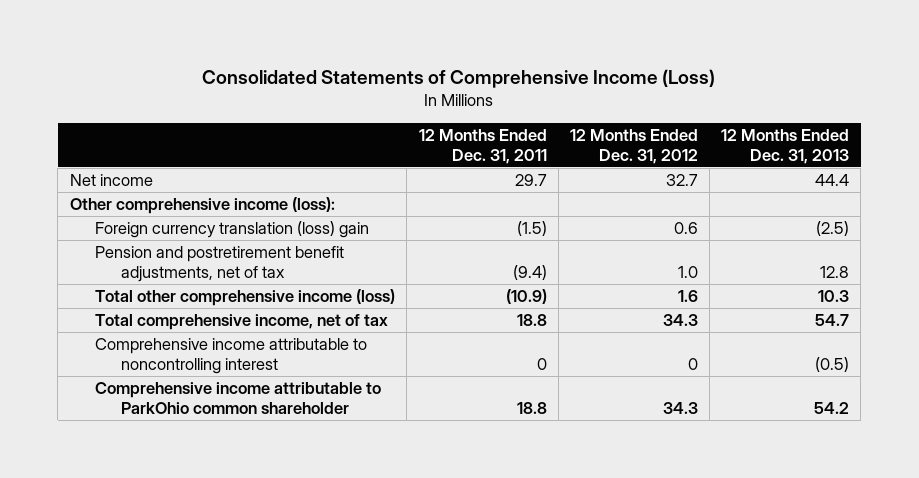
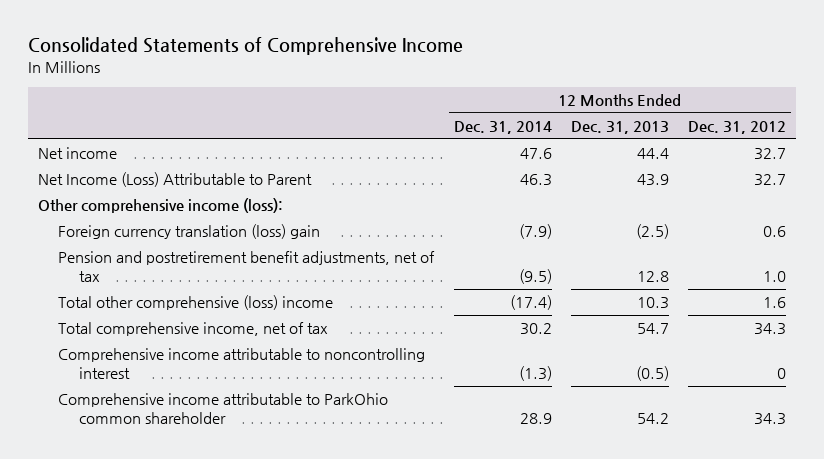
- Consolidated Statements of Comprehensive Income (Loss)
+ Consolidated Statements of Comprehensive Income
- | 12 Months Ended Dec. 31, 2011 | 12 Months Ended Dec. 31, 2012 | 12 Months Ended Dec. 31, 2013
+ | 12 Months Ended Dec. 31, 2014 | 12 Months Ended Dec. 31, 2013 | 12 Months Ended Dec. 31, 2012
+ Net Income (Loss) Attributable to Parent | 46.3 | 43.9 | 32.7
- Total other comprehensive income (loss) | (10.9) | 1.6 | 10.3
+ Total other comprehensive (loss) income | (17.4) | 10.3 | 1.6

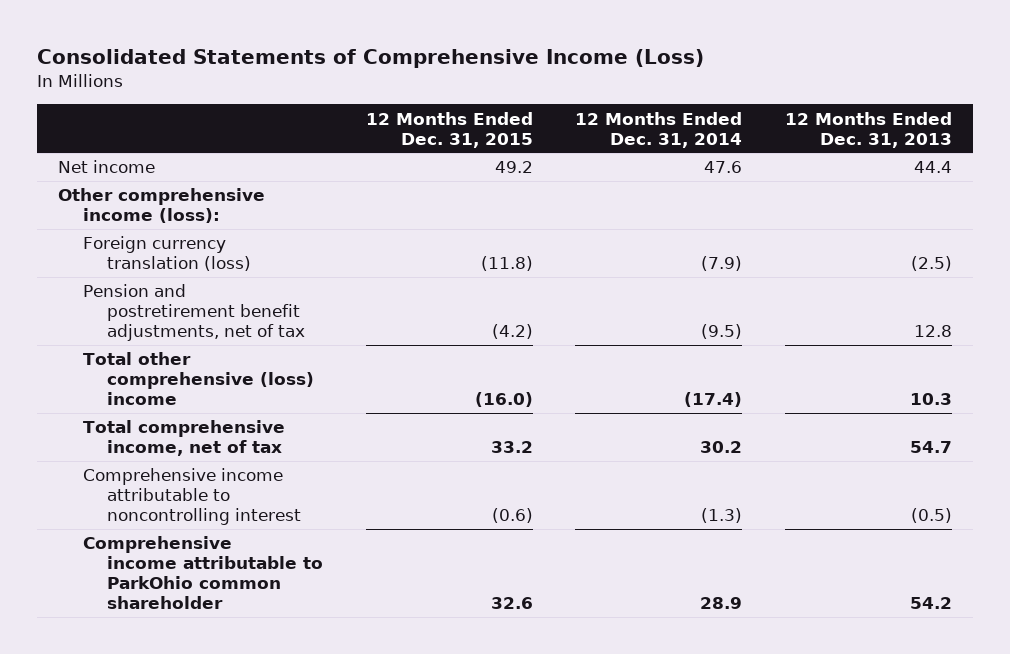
- Consolidated Statements of Comprehensive Income
+ Consolidated Statements of Comprehensive Income (Loss)
- | 12 Months Ended Dec. 31, 2014 | 12 Months Ended Dec. 31, 2013 | 12 Months Ended Dec. 31, 2012
+ | 12 Months Ended Dec. 31, 2015 | 12 Months Ended Dec. 31, 2014 | 12 Months Ended Dec. 31, 2013
- Net Income (Loss) Attributable to Parent | 46.3 | 43.9 | 32.7
- Foreign currency translation (loss) gain | (7.9) | (2.5) | 0.6
+ Foreign currency translation (loss) | (11.8) | (7.9) | (2.5)

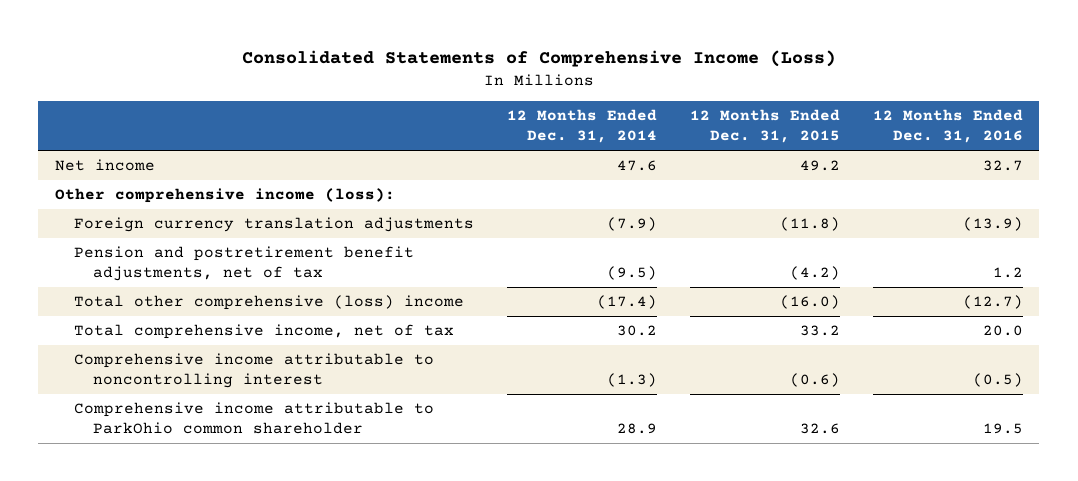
- | 12 Months Ended Dec. 31, 2015 | 12 Months Ended Dec. 31, 2014 | 12 Months Ended Dec. 31, 2013
+ | 12 Months Ended Dec. 31, 2014 | 12 Months Ended Dec. 31, 2015 | 12 Months Ended Dec. 31, 2016
- Foreign currency translation (loss) | (11.8) | (7.9) | (2.5)
+ Foreign currency translation adjustments | (7.9) | (11.8) | (13.9)

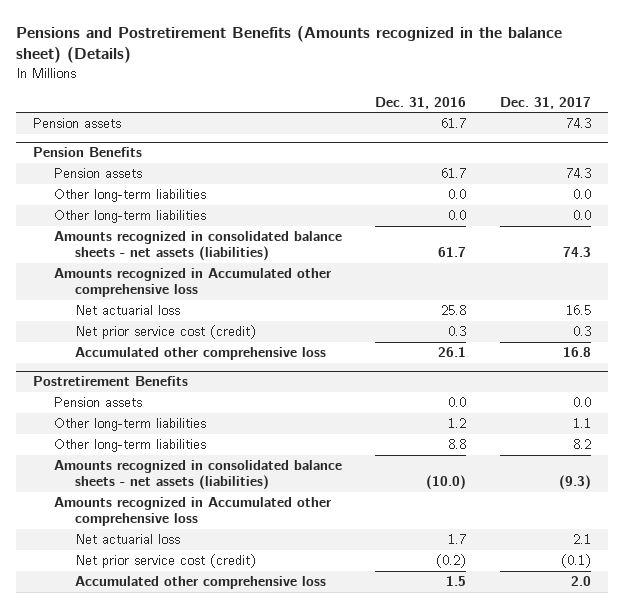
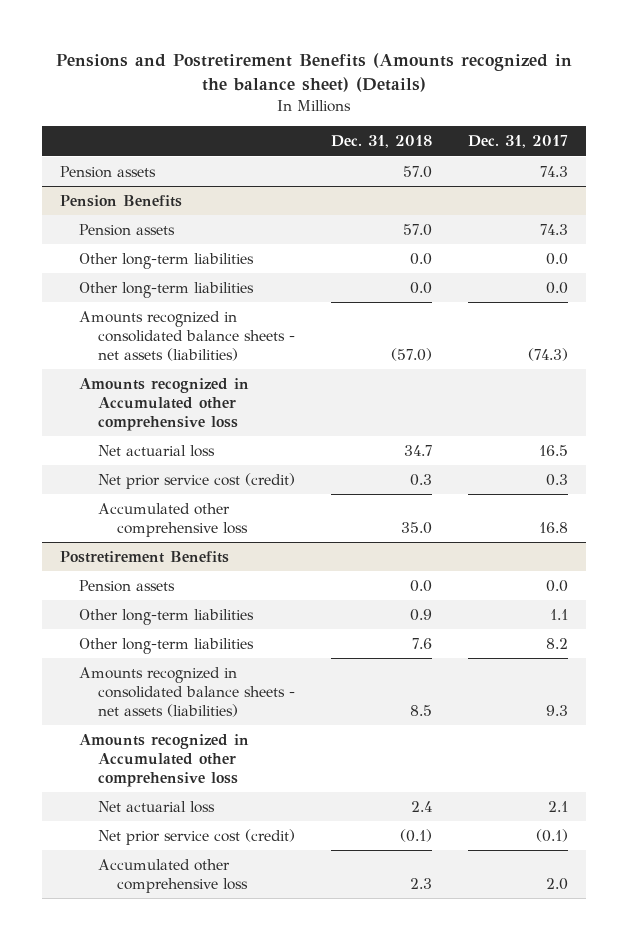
- | Dec. 31, 2016 | Dec. 31, 2017
+ | Dec. 31, 2018 | Dec. 31, 2017
@ Pension Benefits
- Amounts recognized in consolidated balance sheets - net assets (liabilities) | 61.7 | 74.3
+ Amounts recognized in consolidated balance sheets - net assets (liabilities) | (57.0) | (74.3)
@ Postretirement Benefits
- Amounts recognized in consolidated balance sheets - net assets (liabilities) | (10.0) | (9.3)
+ Amounts recognized in consolidated balance sheets - net assets (liabilities) | 8.5 | 9.3

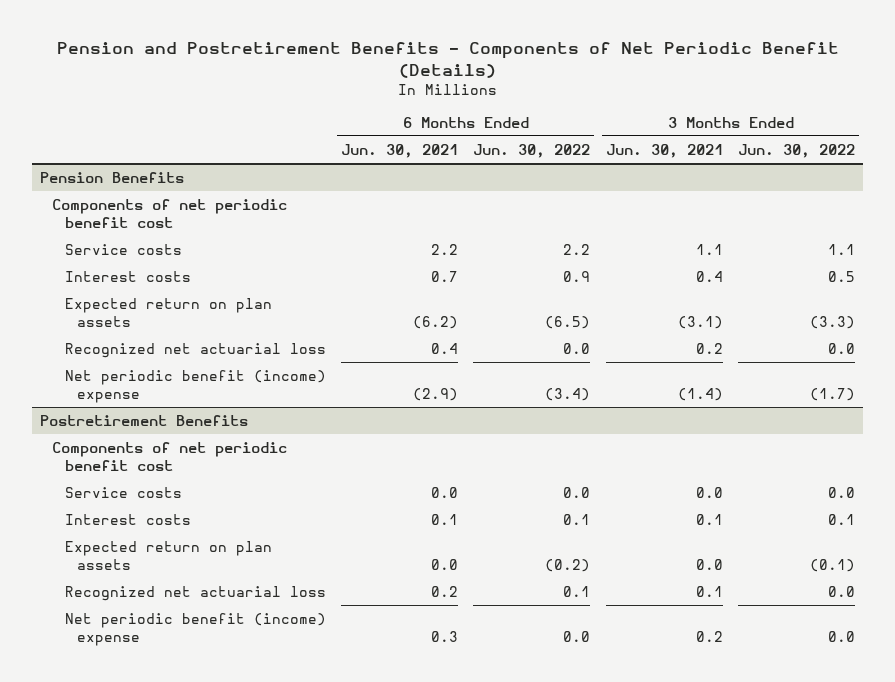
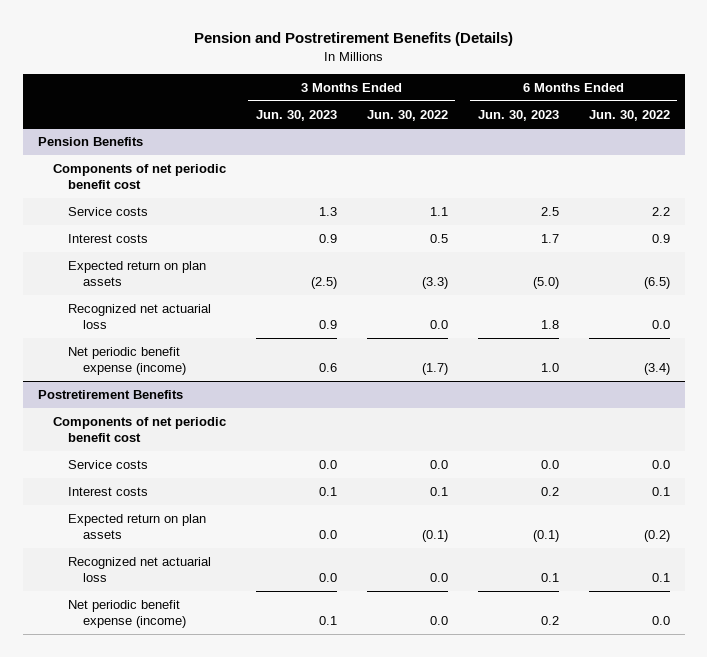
- Pension and Postretirement Benefits - Components of Net Periodic Benefit (Details)
+ Pension and Postretirement Benefits (Details)
- | 6 Months Ended Jun. 30, 2021 | 6 Months Ended Jun. 30, 2022 | 3 Months Ended Jun. 30, 2021 | 3 Months Ended Jun. 30, 2022
+ | 3 Months Ended Jun. 30, 2023 | 3 Months Ended Jun. 30, 2022 | 6 Months Ended Jun. 30, 2023 | 6 Months Ended Jun. 30, 2022
@ Pension Benefits
- Net periodic benefit (income) expense | (2.9) | (3.4) | (1.4) | (1.7)
+ Net periodic benefit expense (income) | 0.6 | (1.7) | 1.0 | (3.4)
@ Postretirement Benefits
- Net periodic benefit (income) expense | 0.3 | 0.0 | 0.2 | 0.0
+ Net periodic benefit expense (income) | 0.1 | 0.0 | 0.2 | 0.0

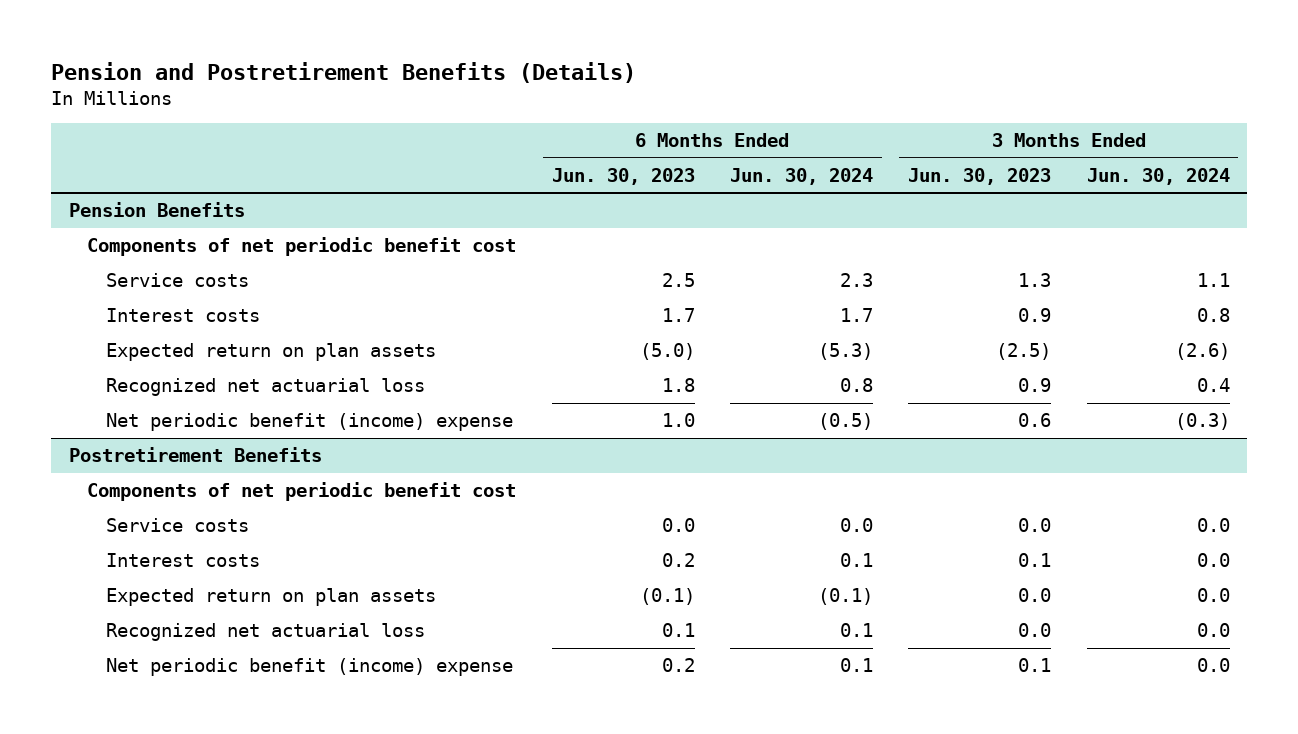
- | 3 Months Ended Jun. 30, 2023 | 3 Months Ended Jun. 30, 2022 | 6 Months Ended Jun. 30, 2023 | 6 Months Ended Jun. 30, 2022
+ | 6 Months Ended Jun. 30, 2023 | 6 Months Ended Jun. 30, 2024 | 3 Months Ended Jun. 30, 2023 | 3 Months Ended Jun. 30, 2024
@ Pension Benefits
- Net periodic benefit expense (income) | 0.6 | (1.7) | 1.0 | (3.4)
+ Net periodic benefit (income) expense | 1.0 | (0.5) | 0.6 | (0.3)
@ Postretirement Benefits
- Net periodic benefit expense (income) | 0.1 | 0.0 | 0.2 | 0.0
+ Net periodic benefit (income) expense | 0.2 | 0.1 | 0.1 | 0.0

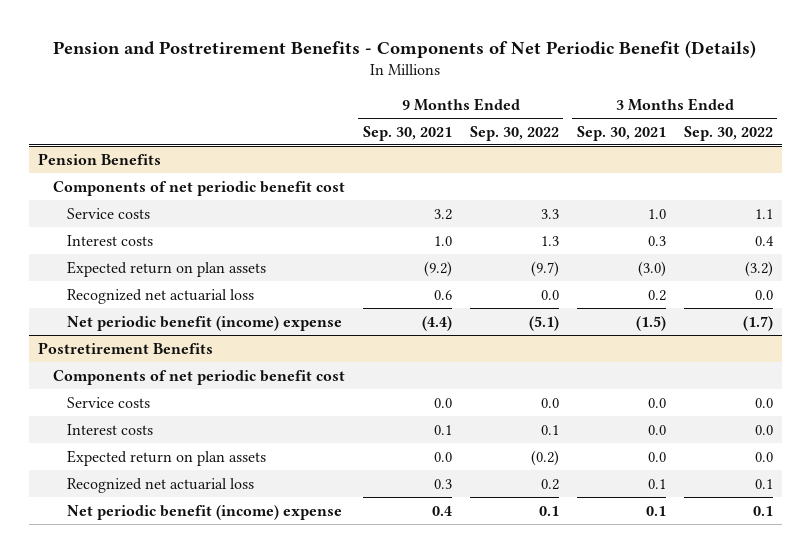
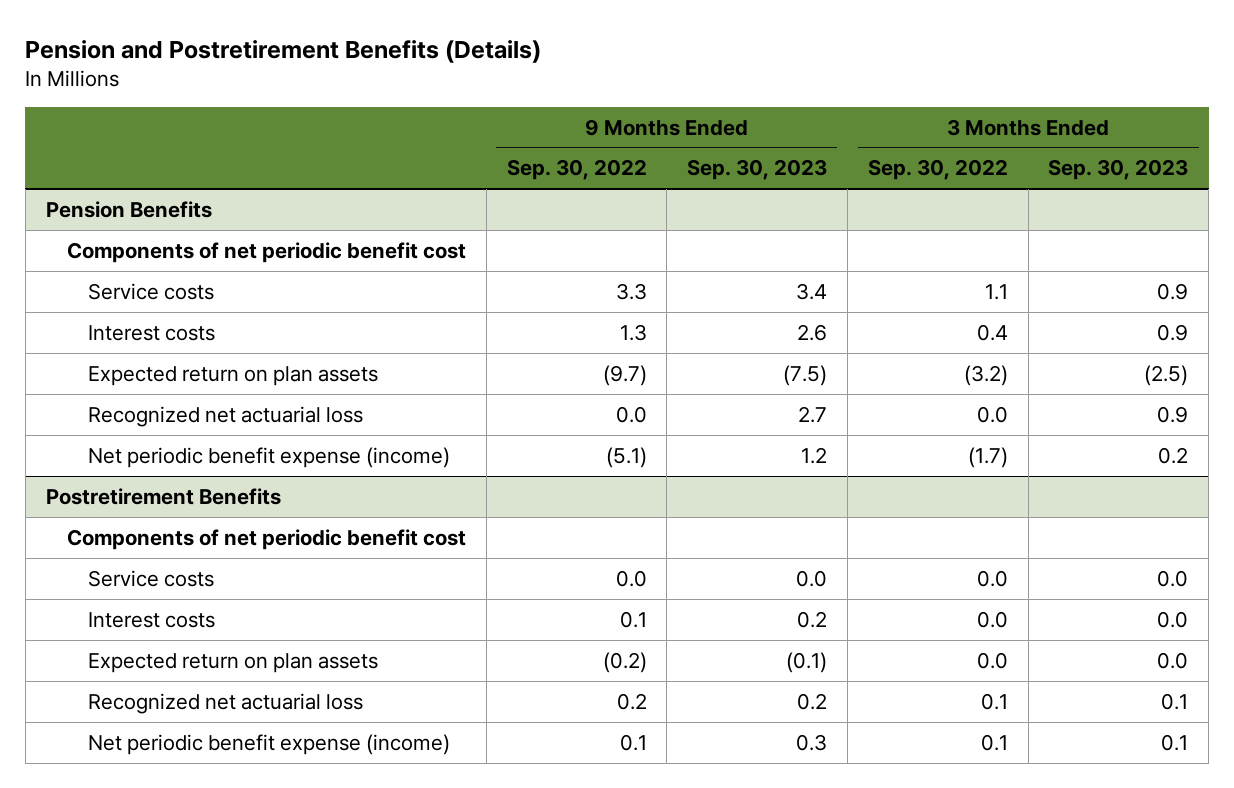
- Pension and Postretirement Benefits - Components of Net Periodic Benefit (Details)
+ Pension and Postretirement Benefits (Details)
- | 9 Months Ended Sep. 30, 2021 | 9 Months Ended Sep. 30, 2022 | 3 Months Ended Sep. 30, 2021 | 3 Months Ended Sep. 30, 2022
+ | 9 Months Ended Sep. 30, 2022 | 9 Months Ended Sep. 30, 2023 | 3 Months Ended Sep. 30, 2022 | 3 Months Ended Sep. 30, 2023
@ Pension Benefits
- Net periodic benefit (income) expense | (4.4) | (5.1) | (1.5) | (1.7)
+ Net periodic benefit expense (income) | (5.1) | 1.2 | (1.7) | 0.2
@ Postretirement Benefits
- Net periodic benefit (income) expense | 0.4 | 0.1 | 0.1 | 0.1
+ Net periodic benefit expense (income) | 0.1 | 0.3 | 0.1 | 0.1

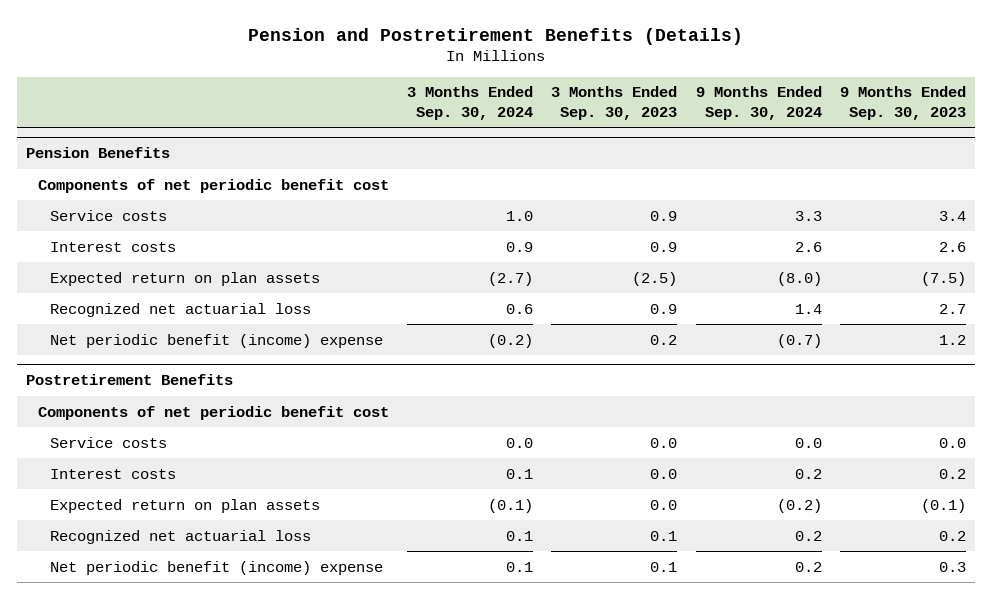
- | 9 Months Ended Sep. 30, 2022 | 9 Months Ended Sep. 30, 2023 | 3 Months Ended Sep. 30, 2022 | 3 Months Ended Sep. 30, 2023
+ | 3 Months Ended Sep. 30, 2024 | 3 Months Ended Sep. 30, 2023 | 9 Months Ended Sep. 30, 2024 | 9 Months Ended Sep. 30, 2023
@ Pension Benefits
- Net periodic benefit expense (income) | (5.1) | 1.2 | (1.7) | 0.2
+ Net periodic benefit (income) expense | (0.2) | 0.2 | (0.7) | 1.2
@ Postretirement Benefits
- Net periodic benefit expense (income) | 0.1 | 0.3 | 0.1 | 0.1
+ Net periodic benefit (income) expense | 0.1 | 0.1 | 0.2 | 0.3

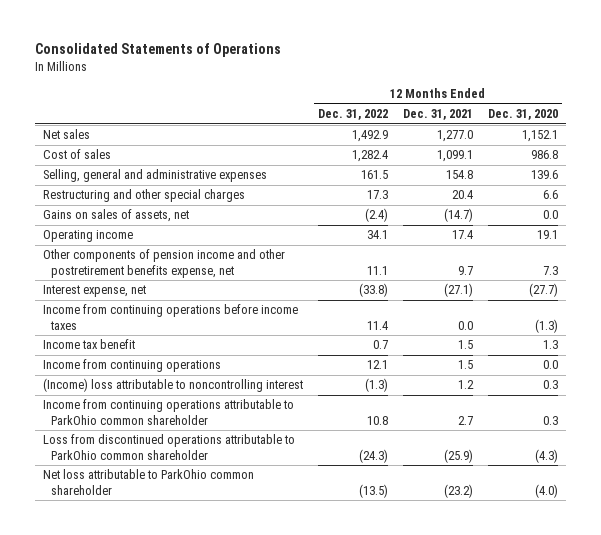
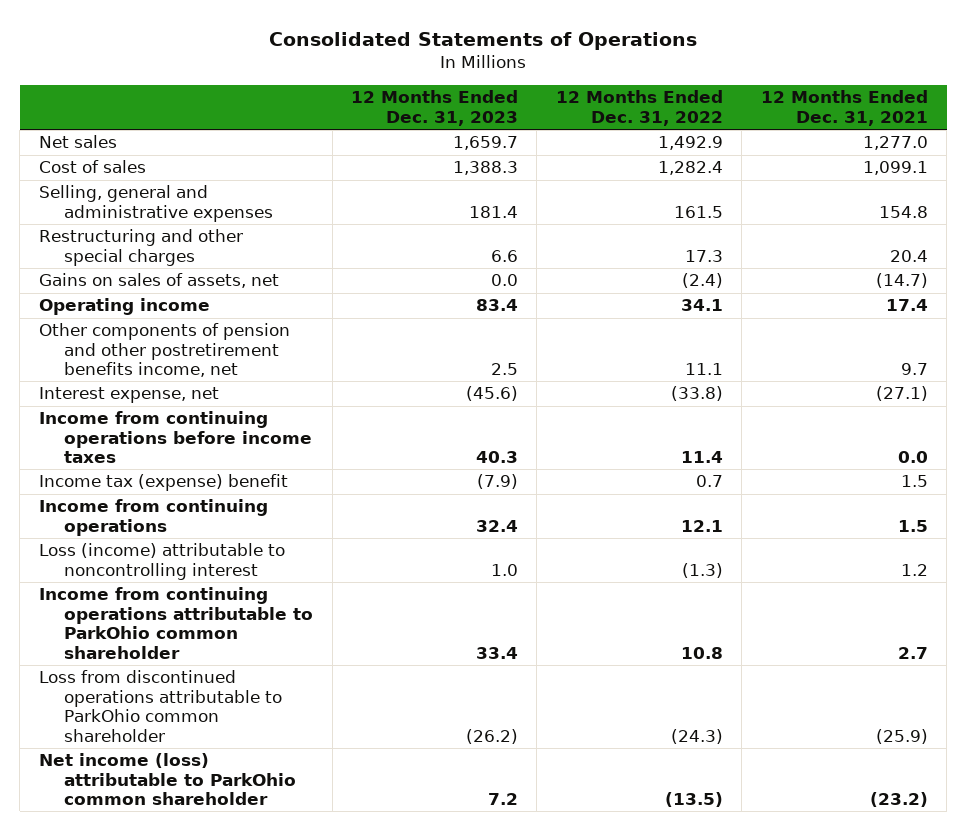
- | 12 Months Ended Dec. 31, 2022 | 12 Months Ended Dec. 31, 2021 | 12 Months Ended Dec. 31, 2020
+ | 12 Months Ended Dec. 31, 2023 | 12 Months Ended Dec. 31, 2022 | 12 Months Ended Dec. 31, 2021
- Other components of pension income and other postretirement benefits expense, net | 11.1 | 9.7 | 7.3
+ Other components of pension and other postretirement benefits income, net | 2.5 | 11.1 | 9.7
- Income tax benefit | 0.7 | 1.5 | 1.3
+ Income tax (expense) benefit | (7.9) | 0.7 | 1.5
- (Income) loss attributable to noncontrolling interest | (1.3) | 1.2 | 0.3
+ Loss (income) attributable to noncontrolling interest | 1.0 | (1.3) | 1.2
- Net loss attributable to ParkOhio common shareholder | (13.5) | (23.2) | (4.0)
+ Net income (loss) attributable to ParkOhio common shareholder | 7.2 | (13.5) | (23.2)

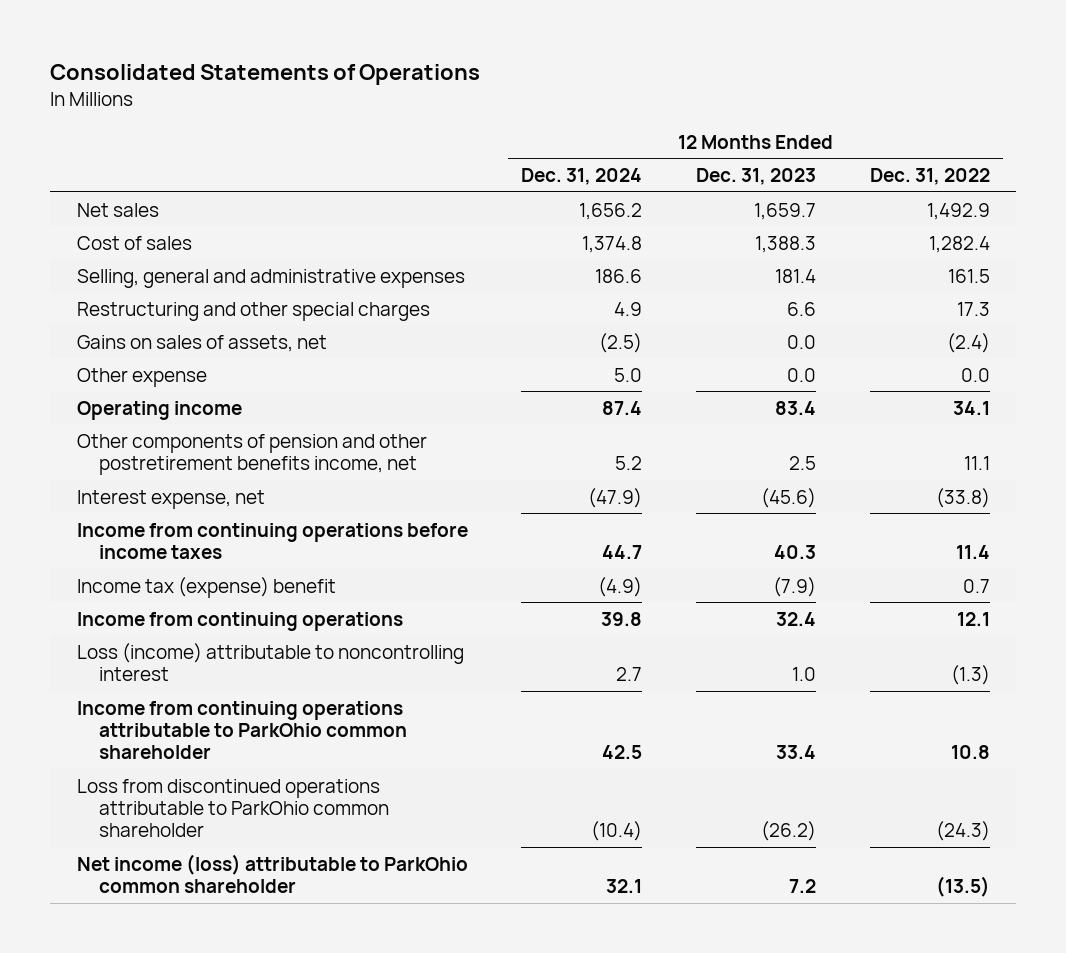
- | 12 Months Ended Dec. 31, 2023 | 12 Months Ended Dec. 31, 2022 | 12 Months Ended Dec. 31, 2021
+ | 12 Months Ended Dec. 31, 2024 | 12 Months Ended Dec. 31, 2023 | 12 Months Ended Dec. 31, 2022
+ Other expense | 5.0 | 0.0 | 0.0

